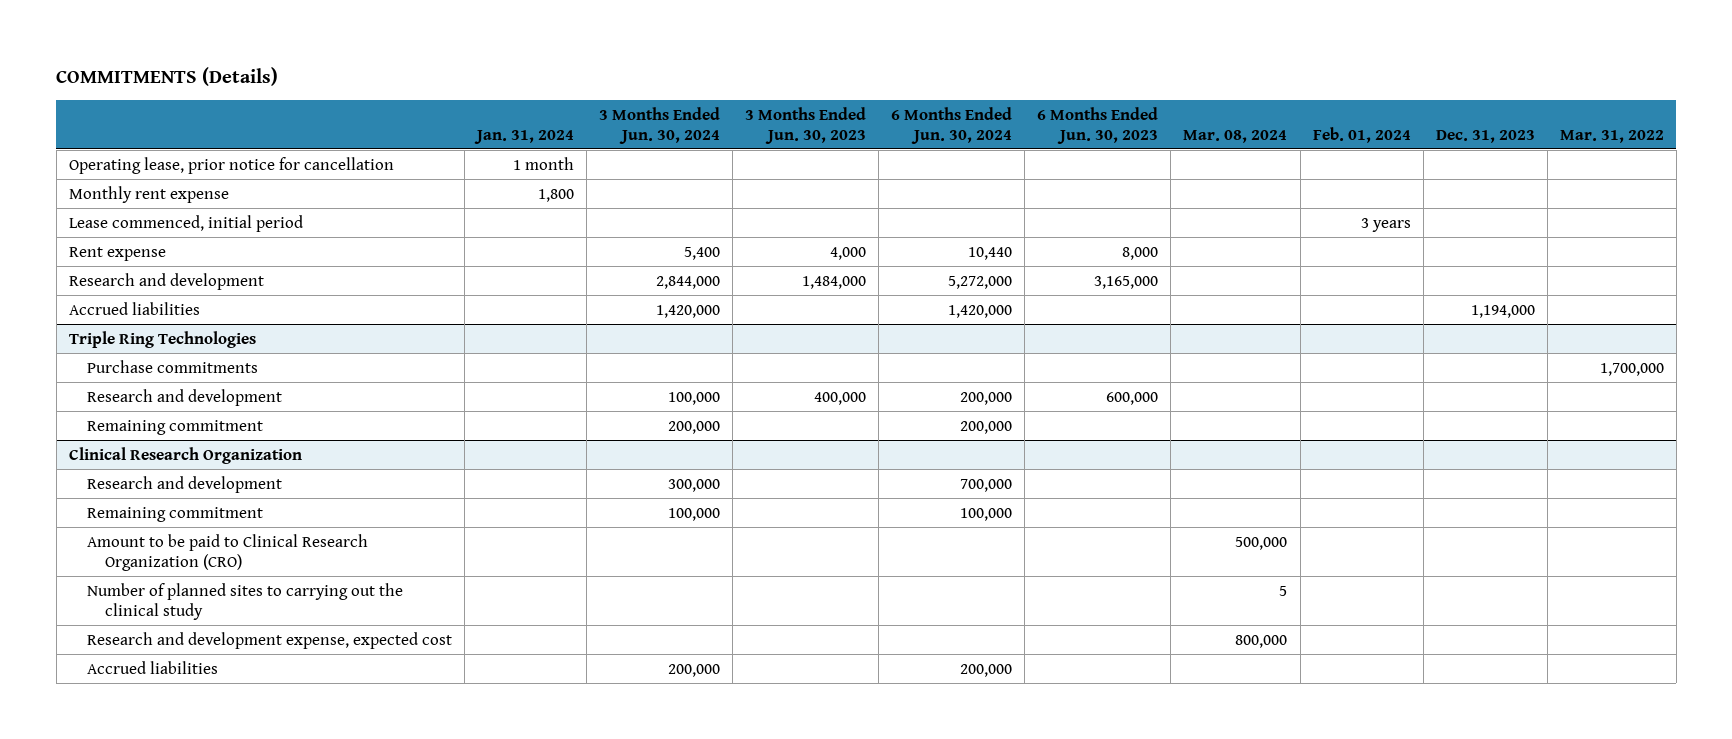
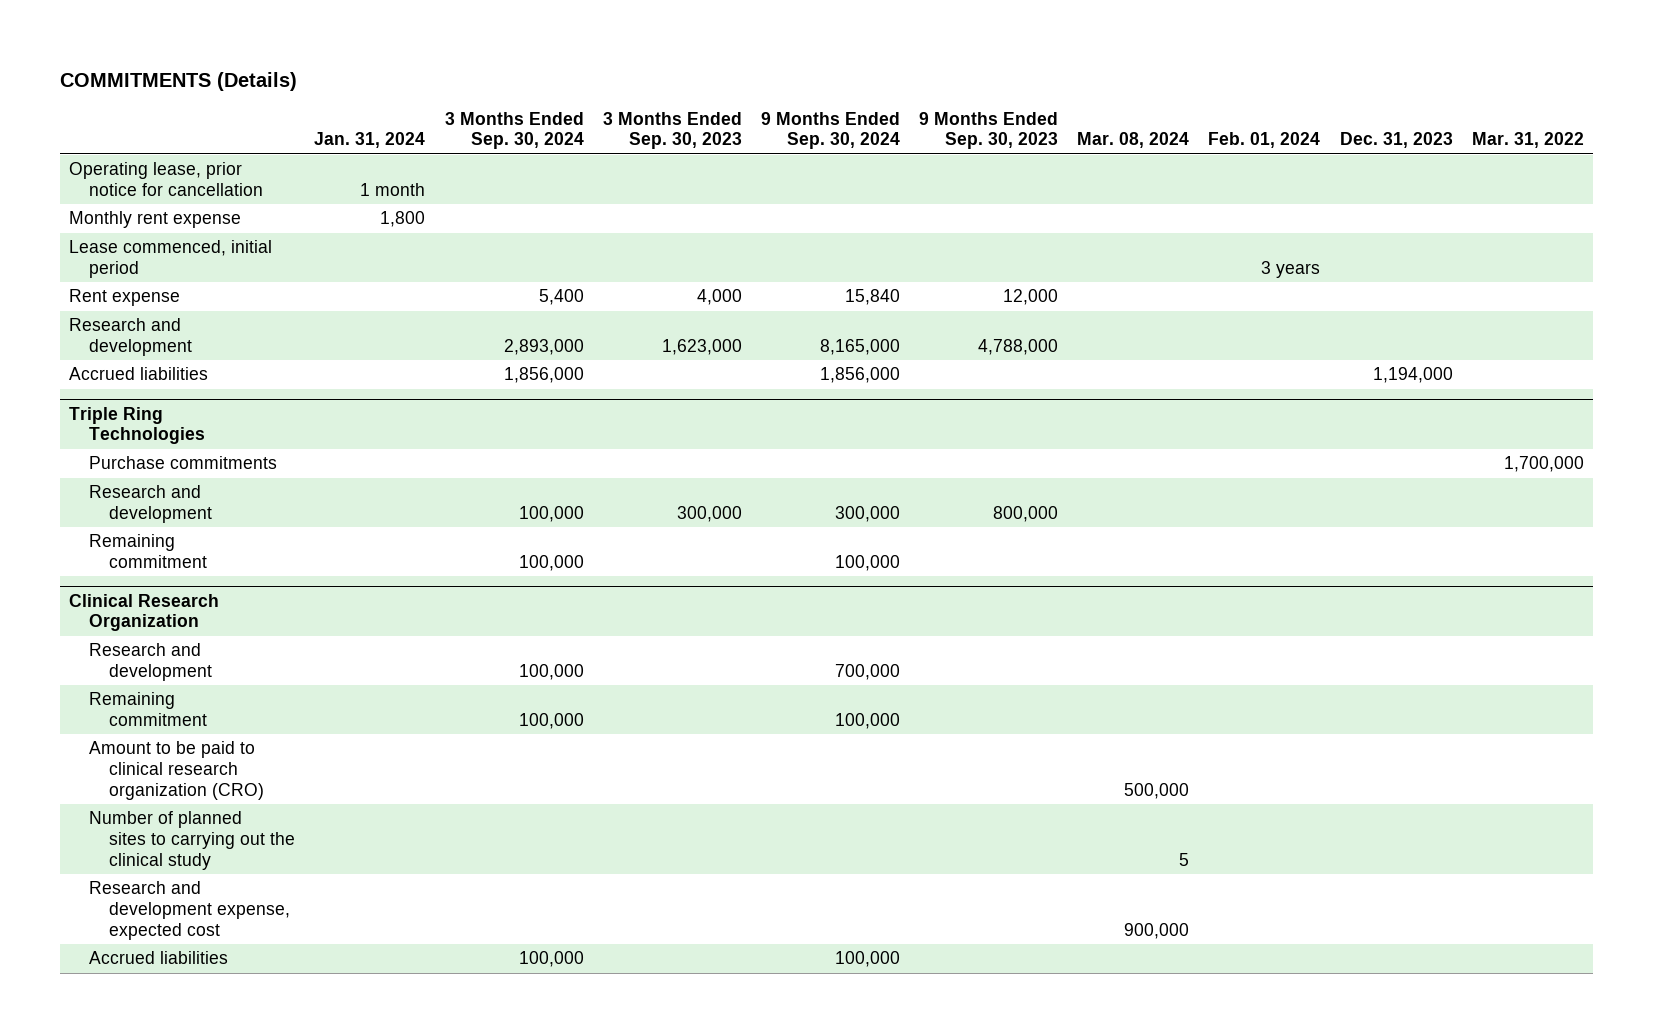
- | Jan. 31, 2024 | 3 Months Ended Jun. 30, 2024 | 3 Months Ended Jun. 30, 2023 | 6 Months Ended Jun. 30, 2024 | 6 Months Ended Jun. 30, 2023 | Mar. 08, 2024 | Feb. 01, 2024 | Dec. 31, 2023 | Mar. 31, 2022
+ | Jan. 31, 2024 | 3 Months Ended Sep. 30, 2024 | 3 Months Ended Sep. 30, 2023 | 9 Months Ended Sep. 30, 2024 | 9 Months Ended Sep. 30, 2023 | Mar. 08, 2024 | Feb. 01, 2024 | Dec. 31, 2023 | Mar. 31, 2022
@ Clinical Research Organization
- Amount to be paid to Clinical Research Organization (CRO) | | | | | | 500,000 | | |
+ Amount to be paid to clinical research organization (CRO) | | | | | | 500,000 | | |
- Research and development expense, expected cost | | | | | | 800,000 | | |
+ Research and development expense, expected cost | | | | | | 900,000 | | |

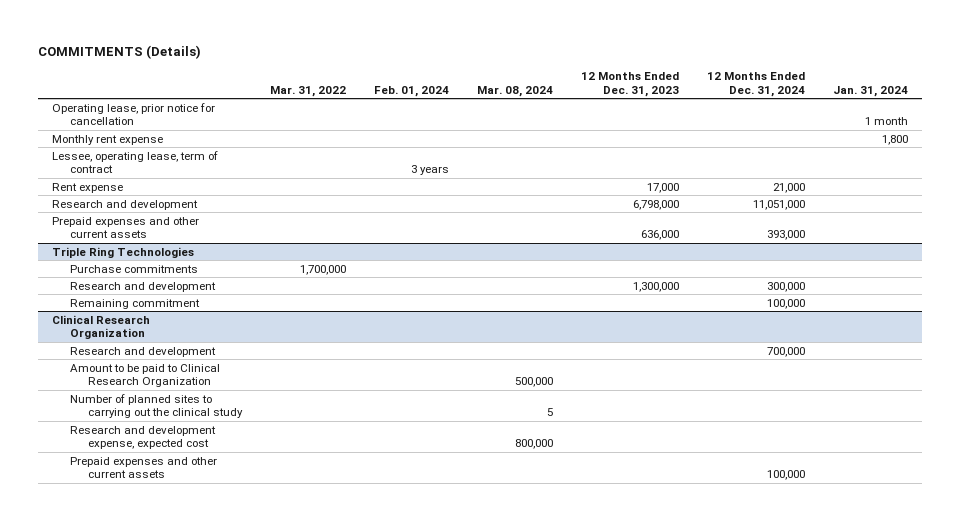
- | Jan. 31, 2024 | 3 Months Ended Sep. 30, 2024 | 3 Months Ended Sep. 30, 2023 | 9 Months Ended Sep. 30, 2024 | 9 Months Ended Sep. 30, 2023 | Mar. 08, 2024 | Feb. 01, 2024 | Dec. 31, 2023 | Mar. 31, 2022
+ | Mar. 31, 2022 | Feb. 01, 2024 | Mar. 08, 2024 | 12 Months Ended Dec. 31, 2023 | 12 Months Ended Dec. 31, 2024 | Jan. 31, 2024
- Lease commenced, initial period | | | | | | | 3 years | |
+ Lessee, operating lease, term of contract | | 3 years | | | |
- Accrued liabilities | | 1,856,000 | | 1,856,000 | | | | 1,194,000 |
+ Prepaid expenses and other current assets | | | | 636,000 | 393,000 |
@ Clinical Research Organization
- Remaining commitment | | 100,000 | | 100,000 | | | | |
- Amount to be paid to clinical research organization (CRO) | | | | | | 500,000 | | |
+ Amount to be paid to Clinical Research Organization | | | 500,000 | | |
- Research and development expense, expected cost | | | | | | 900,000 | | |
- Accrued liabilities | | 100,000 | | 100,000 | | | | |
+ Research and development expense, expected cost | | | 800,000 | | |
+ Prepaid expenses and other current assets | | | | | 100,000 |

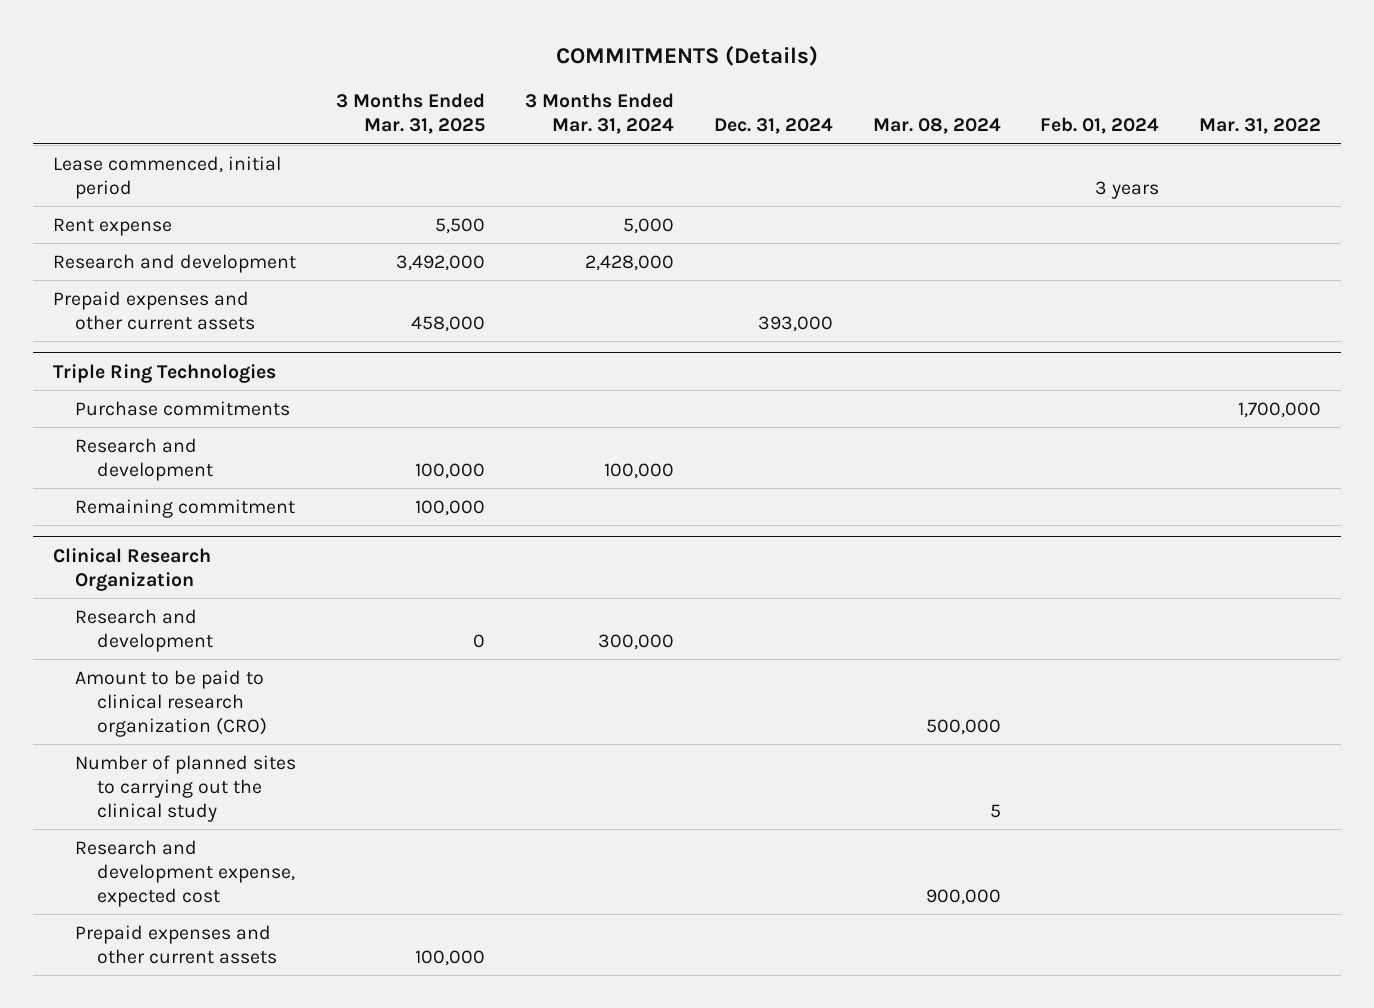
- | Mar. 31, 2022 | Feb. 01, 2024 | Mar. 08, 2024 | 12 Months Ended Dec. 31, 2023 | 12 Months Ended Dec. 31, 2024 | Jan. 31, 2024
+ | 3 Months Ended Mar. 31, 2025 | 3 Months Ended Mar. 31, 2024 | Dec. 31, 2024 | Mar. 08, 2024 | Feb. 01, 2024 | Mar. 31, 2022
- Operating lease, prior notice for cancellation | | | | | | 1 month
- Monthly rent expense | | | | | | 1,800
- Lessee, operating lease, term of contract | | 3 years | | | |
+ Lease commenced, initial period | | | | | 3 years |
@ Clinical Research Organization
- Amount to be paid to Clinical Research Organization | | | 500,000 | | |
+ Amount to be paid to clinical research organization (CRO) | | | | 500,000 | |
- Research and development expense, expected cost | | | 800,000 | | |
+ Research and development expense, expected cost | | | | 900,000 | |

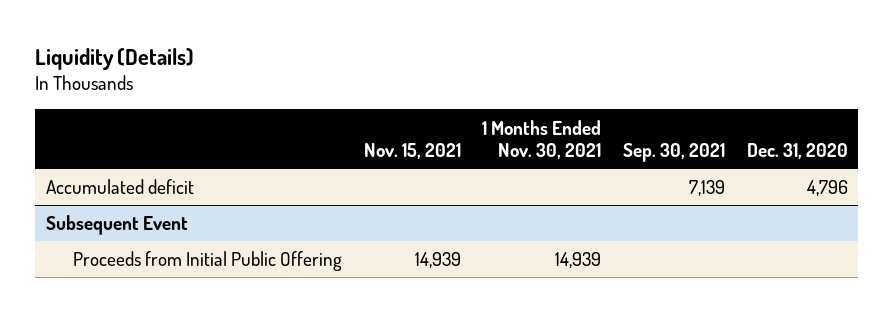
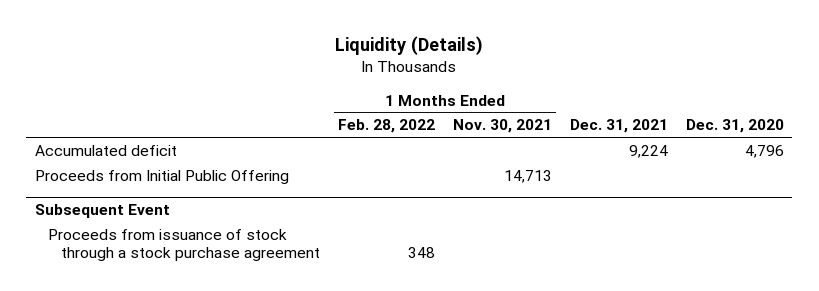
- | Nov. 15, 2021 | 1 Months Ended Nov. 30, 2021 | Sep. 30, 2021 | Dec. 31, 2020
+ | 1 Months Ended Feb. 28, 2022 | 1 Months Ended Nov. 30, 2021 | Dec. 31, 2021 | Dec. 31, 2020
+ Proceeds from Initial Public Offering | | 14,713 | |
@ Subsequent Event
- Proceeds from Initial Public Offering | 14,939 | 14,939 | |
+ Proceeds from issuance of stock through a stock purchase agreement | 348 | | |

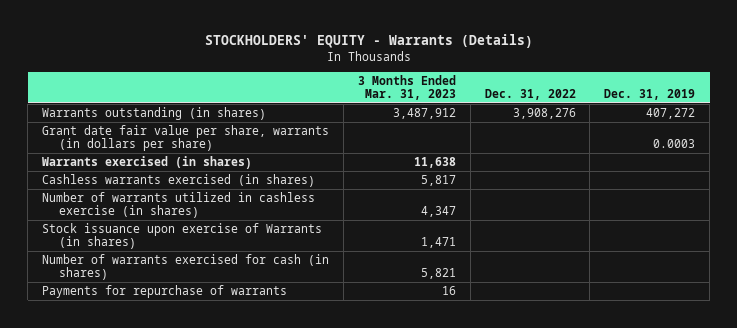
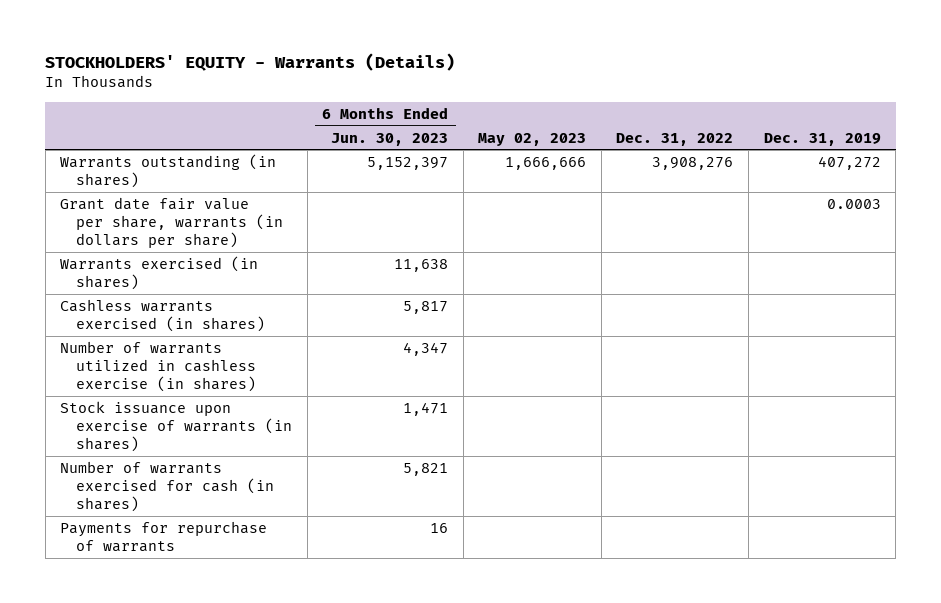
- | 3 Months Ended Mar. 31, 2023 | Dec. 31, 2022 | Dec. 31, 2019
+ | 6 Months Ended Jun. 30, 2023 | May 02, 2023 | Dec. 31, 2022 | Dec. 31, 2019
- Stock issuance upon exercise of Warrants (in shares) | 1,471 | |
+ Stock issuance upon exercise of warrants (in shares) | 1,471 | | |

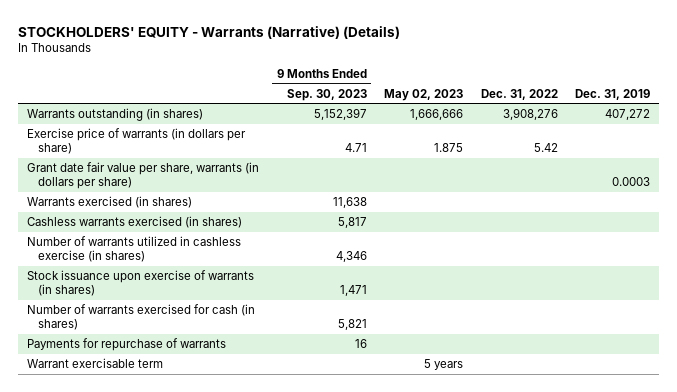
- STOCKHOLDERS' EQUITY - Warrants (Details)
+ STOCKHOLDERS' EQUITY - Warrants (Narrative) (Details)
- | 6 Months Ended Jun. 30, 2023 | May 02, 2023 | Dec. 31, 2022 | Dec. 31, 2019
+ | 9 Months Ended Sep. 30, 2023 | May 02, 2023 | Dec. 31, 2022 | Dec. 31, 2019
+ Exercise price of warrants (in dollars per share) | 4.71 | 1.875 | 5.42 |
+ Warrant exercisable term | | 5 years | |

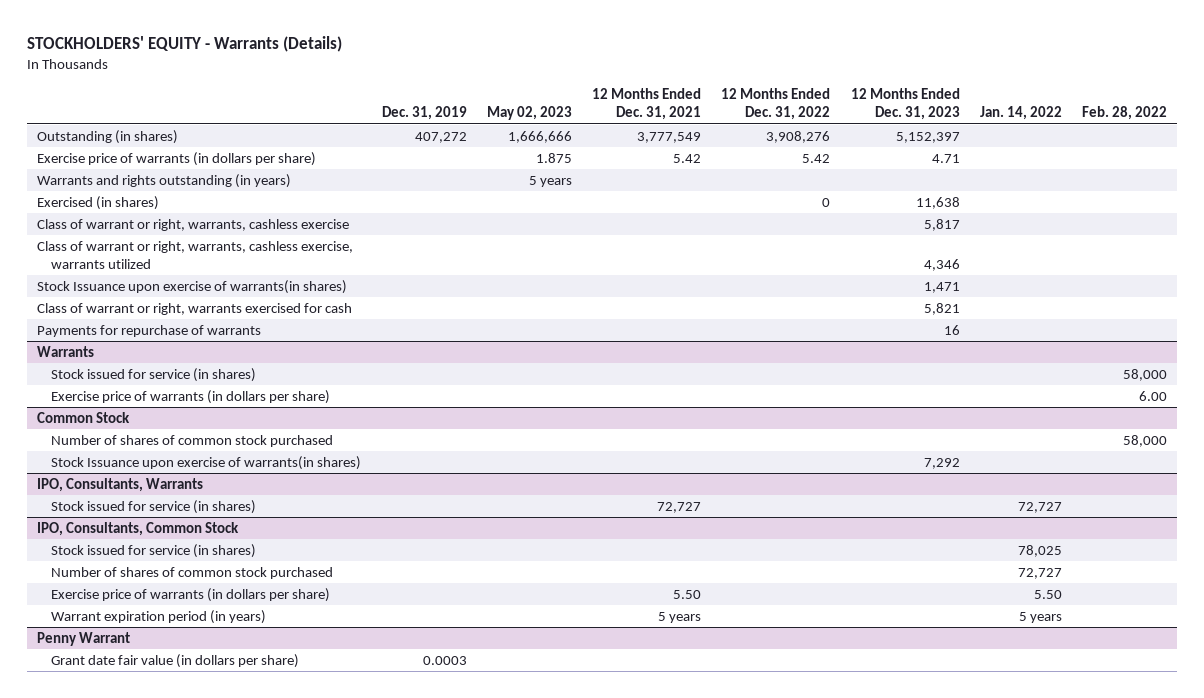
- STOCKHOLDERS' EQUITY - Warrants (Narrative) (Details)
+ STOCKHOLDERS' EQUITY - Warrants (Details)
- | 9 Months Ended Sep. 30, 2023 | May 02, 2023 | Dec. 31, 2022 | Dec. 31, 2019
+ | Dec. 31, 2019 | May 02, 2023 | 12 Months Ended Dec. 31, 2021 | 12 Months Ended Dec. 31, 2022 | 12 Months Ended Dec. 31, 2023 | Jan. 14, 2022 | Feb. 28, 2022
- Warrants outstanding (in shares) | 5,152,397 | 1,666,666 | 3,908,276 | 407,272
+ Outstanding (in shares) | 407,272 | 1,666,666 | 3,777,549 | 3,908,276 | 5,152,397 | |
- Grant date fair value per share, warrants (in dollars per share) | | | | 0.0003
- Warrants exercised (in shares) | 11,638 | | |
- Cashless warrants exercised (in shares) | 5,817 | | |
- Number of warrants utilized in cashless exercise (in shares) | 4,346 | | |
- Stock issuance upon exercise of warrants (in shares) | 1,471 | | |
- Number of warrants exercised for cash (in shares) | 5,821 | | |
+ Warrants and rights outstanding (in years) | | 5 years | | | | |
+ Exercised (in shares) | | | | 0 | 11,638 | |
+ Class of warrant or right, warrants, cashless exercise | | | | | 5,817 | |
+ Class of warrant or right, warrants, cashless exercise, warrants utilized | | | | | 4,346 | |
+ Stock Issuance upon exercise of warrants(in shares) | | | | | 1,471 | |
+ Class of warrant or right, warrants exercised for cash | | | | | 5,821 | |
- Warrant exercisable term | | 5 years | |
+ Warrants
+ Stock issued for service (in shares) | | | | | | | 58,000
+ Exercise price of warrants (in dollars per share) | | | | | | | 6.00
+ Common Stock
+ Number of shares of common stock purchased | | | | | | | 58,000
+ Stock Issuance upon exercise of warrants(in shares) | | | | | 7,292 | |
+ IPO, Consultants, Warrants
+ Stock issued for service (in shares) | | | 72,727 | | | 72,727 |
+ IPO, Consultants, Common Stock
+ Stock issued for service (in shares) | | | | | | 78,025 |
+ Number of shares of common stock purchased | | | | | | 72,727 |
+ Exercise price of warrants (in dollars per share) | | | 5.50 | | | 5.50 |
+ Warrant expiration period (in years) | | | 5 years | | | 5 years |
+ Penny Warrant
+ Grant date fair value (in dollars per share) | 0.0003 | | | | | |

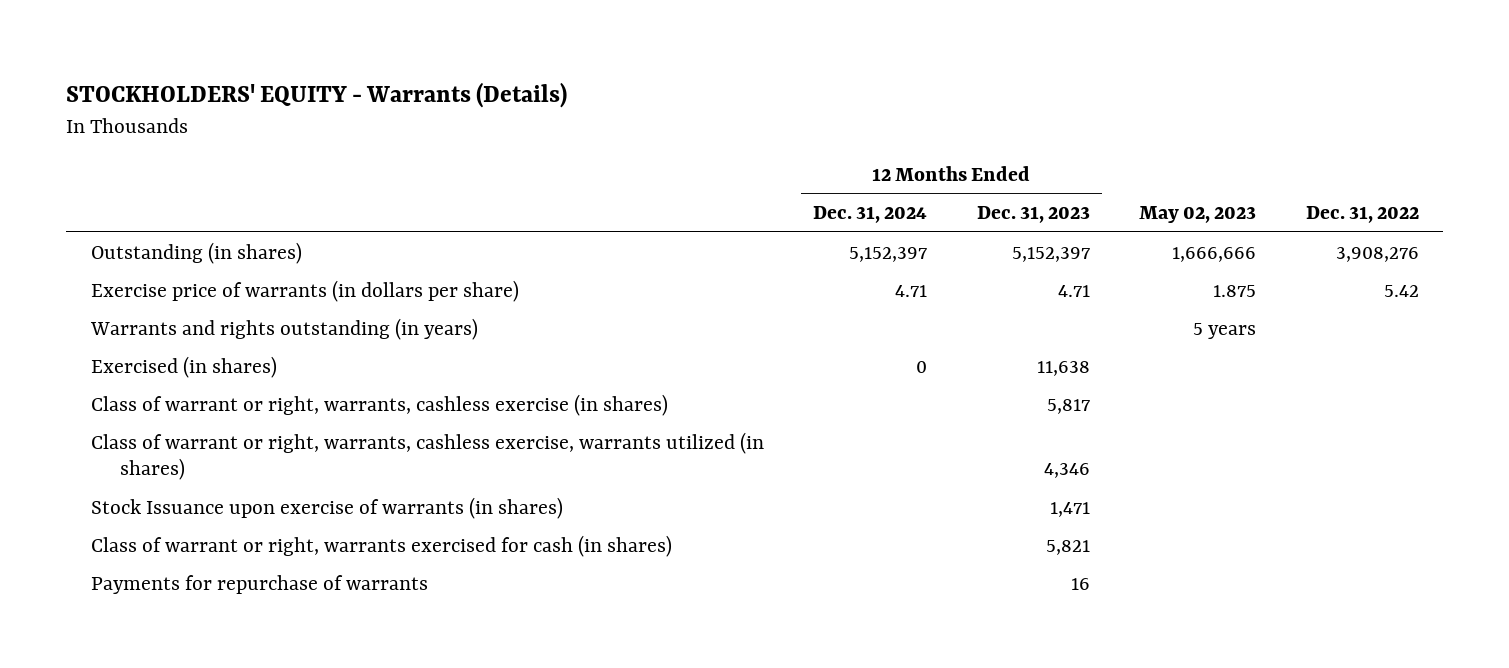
- | Dec. 31, 2019 | May 02, 2023 | 12 Months Ended Dec. 31, 2021 | 12 Months Ended Dec. 31, 2022 | 12 Months Ended Dec. 31, 2023 | Jan. 14, 2022 | Feb. 28, 2022
+ | 12 Months Ended Dec. 31, 2024 | 12 Months Ended Dec. 31, 2023 | May 02, 2023 | Dec. 31, 2022
- Class of warrant or right, warrants, cashless exercise | | | | | 5,817 | |
- Class of warrant or right, warrants, cashless exercise, warrants utilized | | | | | 4,346 | |
- Stock Issuance upon exercise of warrants(in shares) | | | | | 1,471 | |
- Class of warrant or right, warrants exercised for cash | | | | | 5,821 | |
+ Class of warrant or right, warrants, cashless exercise (in shares) | | 5,817 | |
+ Class of warrant or right, warrants, cashless exercise, warrants utilized (in shares) | | 4,346 | |
+ Stock Issuance upon exercise of warrants (in shares) | | 1,471 | |
+ Class of warrant or right, warrants exercised for cash (in shares) | | 5,821 | |
- Warrants
- Stock issued for service (in shares) | | | | | | | 58,000
- Exercise price of warrants (in dollars per share) | | | | | | | 6.00
- Common Stock
- Number of shares of common stock purchased | | | | | | | 58,000
- Stock Issuance upon exercise of warrants(in shares) | | | | | 7,292 | |
- IPO, Consultants, Warrants
- Stock issued for service (in shares) | | | 72,727 | | | 72,727 |
- IPO, Consultants, Common Stock
- Stock issued for service (in shares) | | | | | | 78,025 |
- Number of shares of common stock purchased | | | | | | 72,727 |
- Exercise price of warrants (in dollars per share) | | | 5.50 | | | 5.50 |
- Warrant expiration period (in years) | | | 5 years | | | 5 years |
- Penny Warrant
- Grant date fair value (in dollars per share) | 0.0003 | | | | | |

